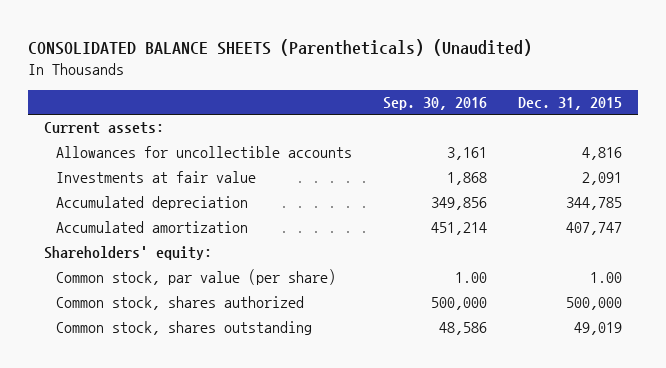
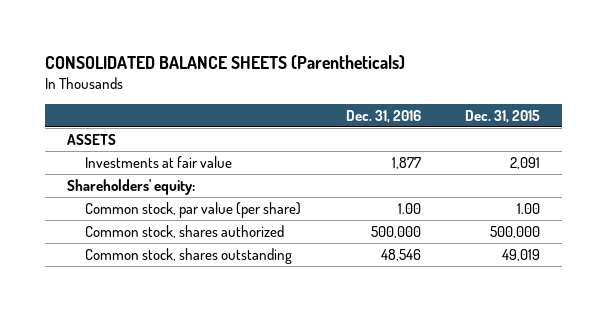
- CONSOLIDATED BALANCE SHEETS (Parentheticals) (Unaudited)
+ CONSOLIDATED BALANCE SHEETS (Parentheticals)
- | Sep. 30, 2016 | Dec. 31, 2015
+ | Dec. 31, 2016 | Dec. 31, 2015
- Current assets:
- Allowances for uncollectible accounts | 3,161 | 4,816
+ ASSETS
- Accumulated depreciation | 349,856 | 344,785
- Accumulated amortization | 451,214 | 407,747

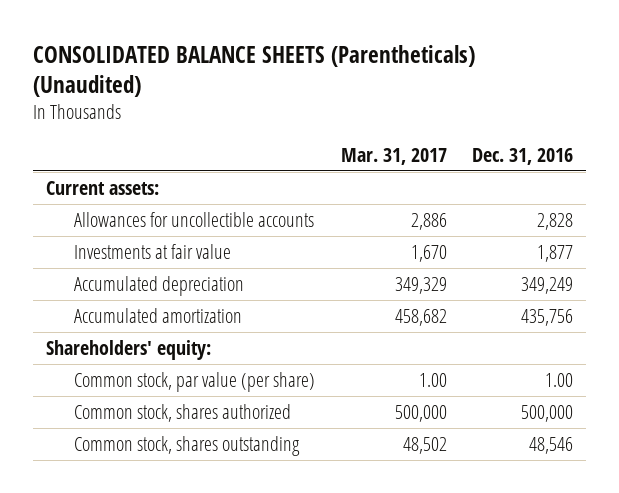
- CONSOLIDATED BALANCE SHEETS (Parentheticals)
+ CONSOLIDATED BALANCE SHEETS (Parentheticals) (Unaudited)
- | Dec. 31, 2016 | Dec. 31, 2015
+ | Mar. 31, 2017 | Dec. 31, 2016
- ASSETS
+ Current assets:
+ Allowances for uncollectible accounts | 2,886 | 2,828
+ Accumulated depreciation | 349,329 | 349,249
+ Accumulated amortization | 458,682 | 435,756

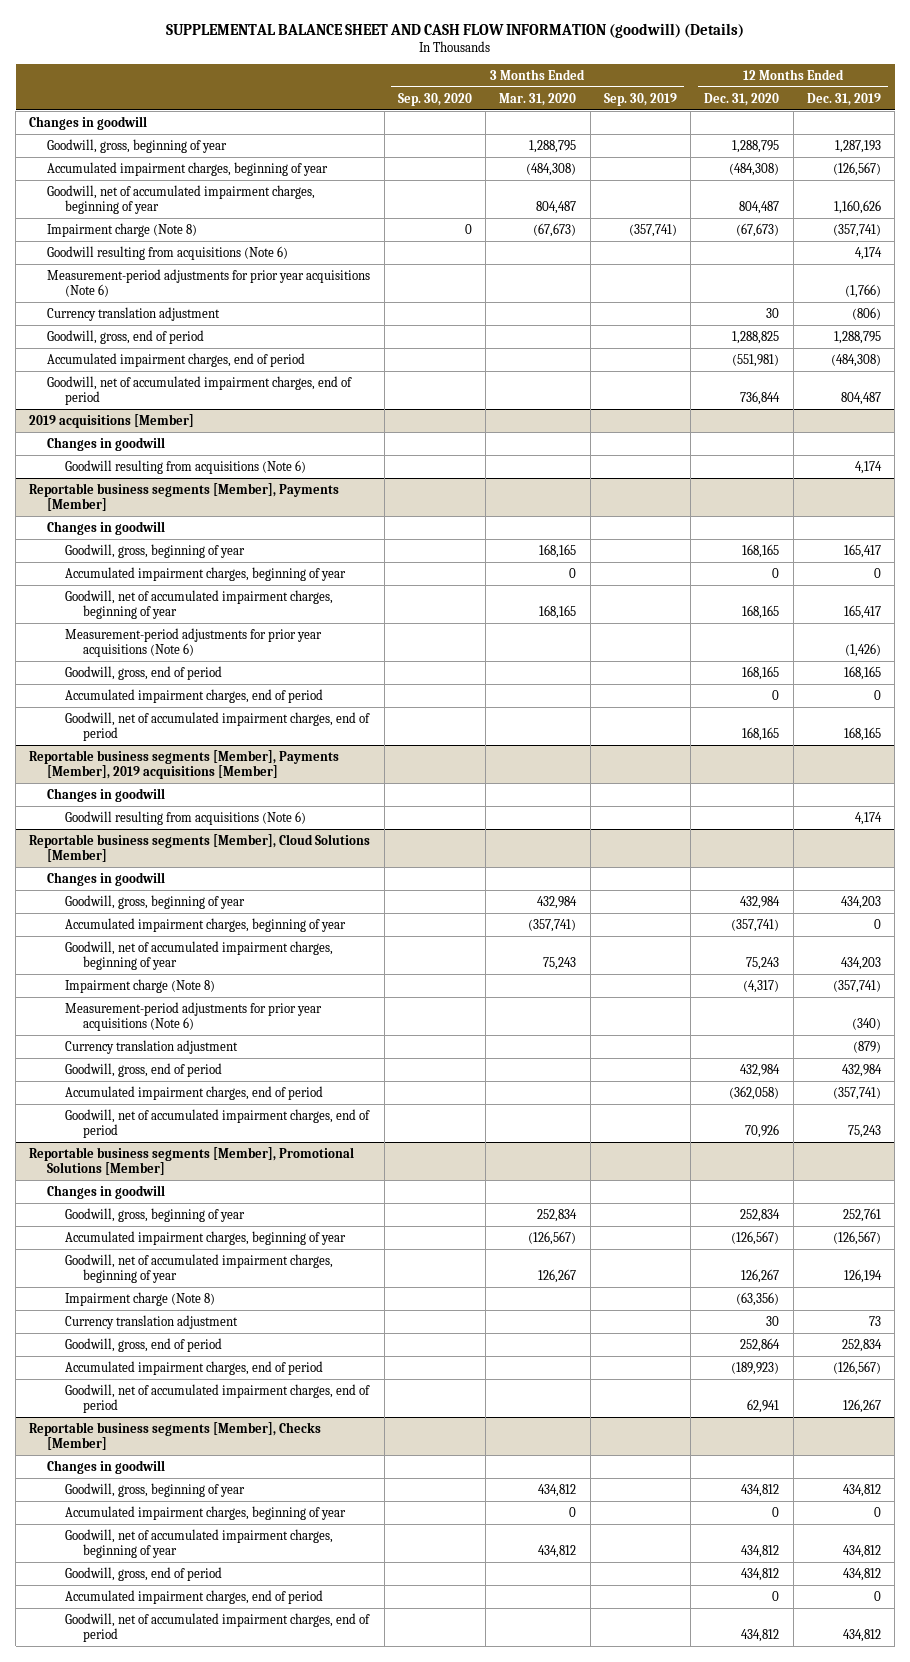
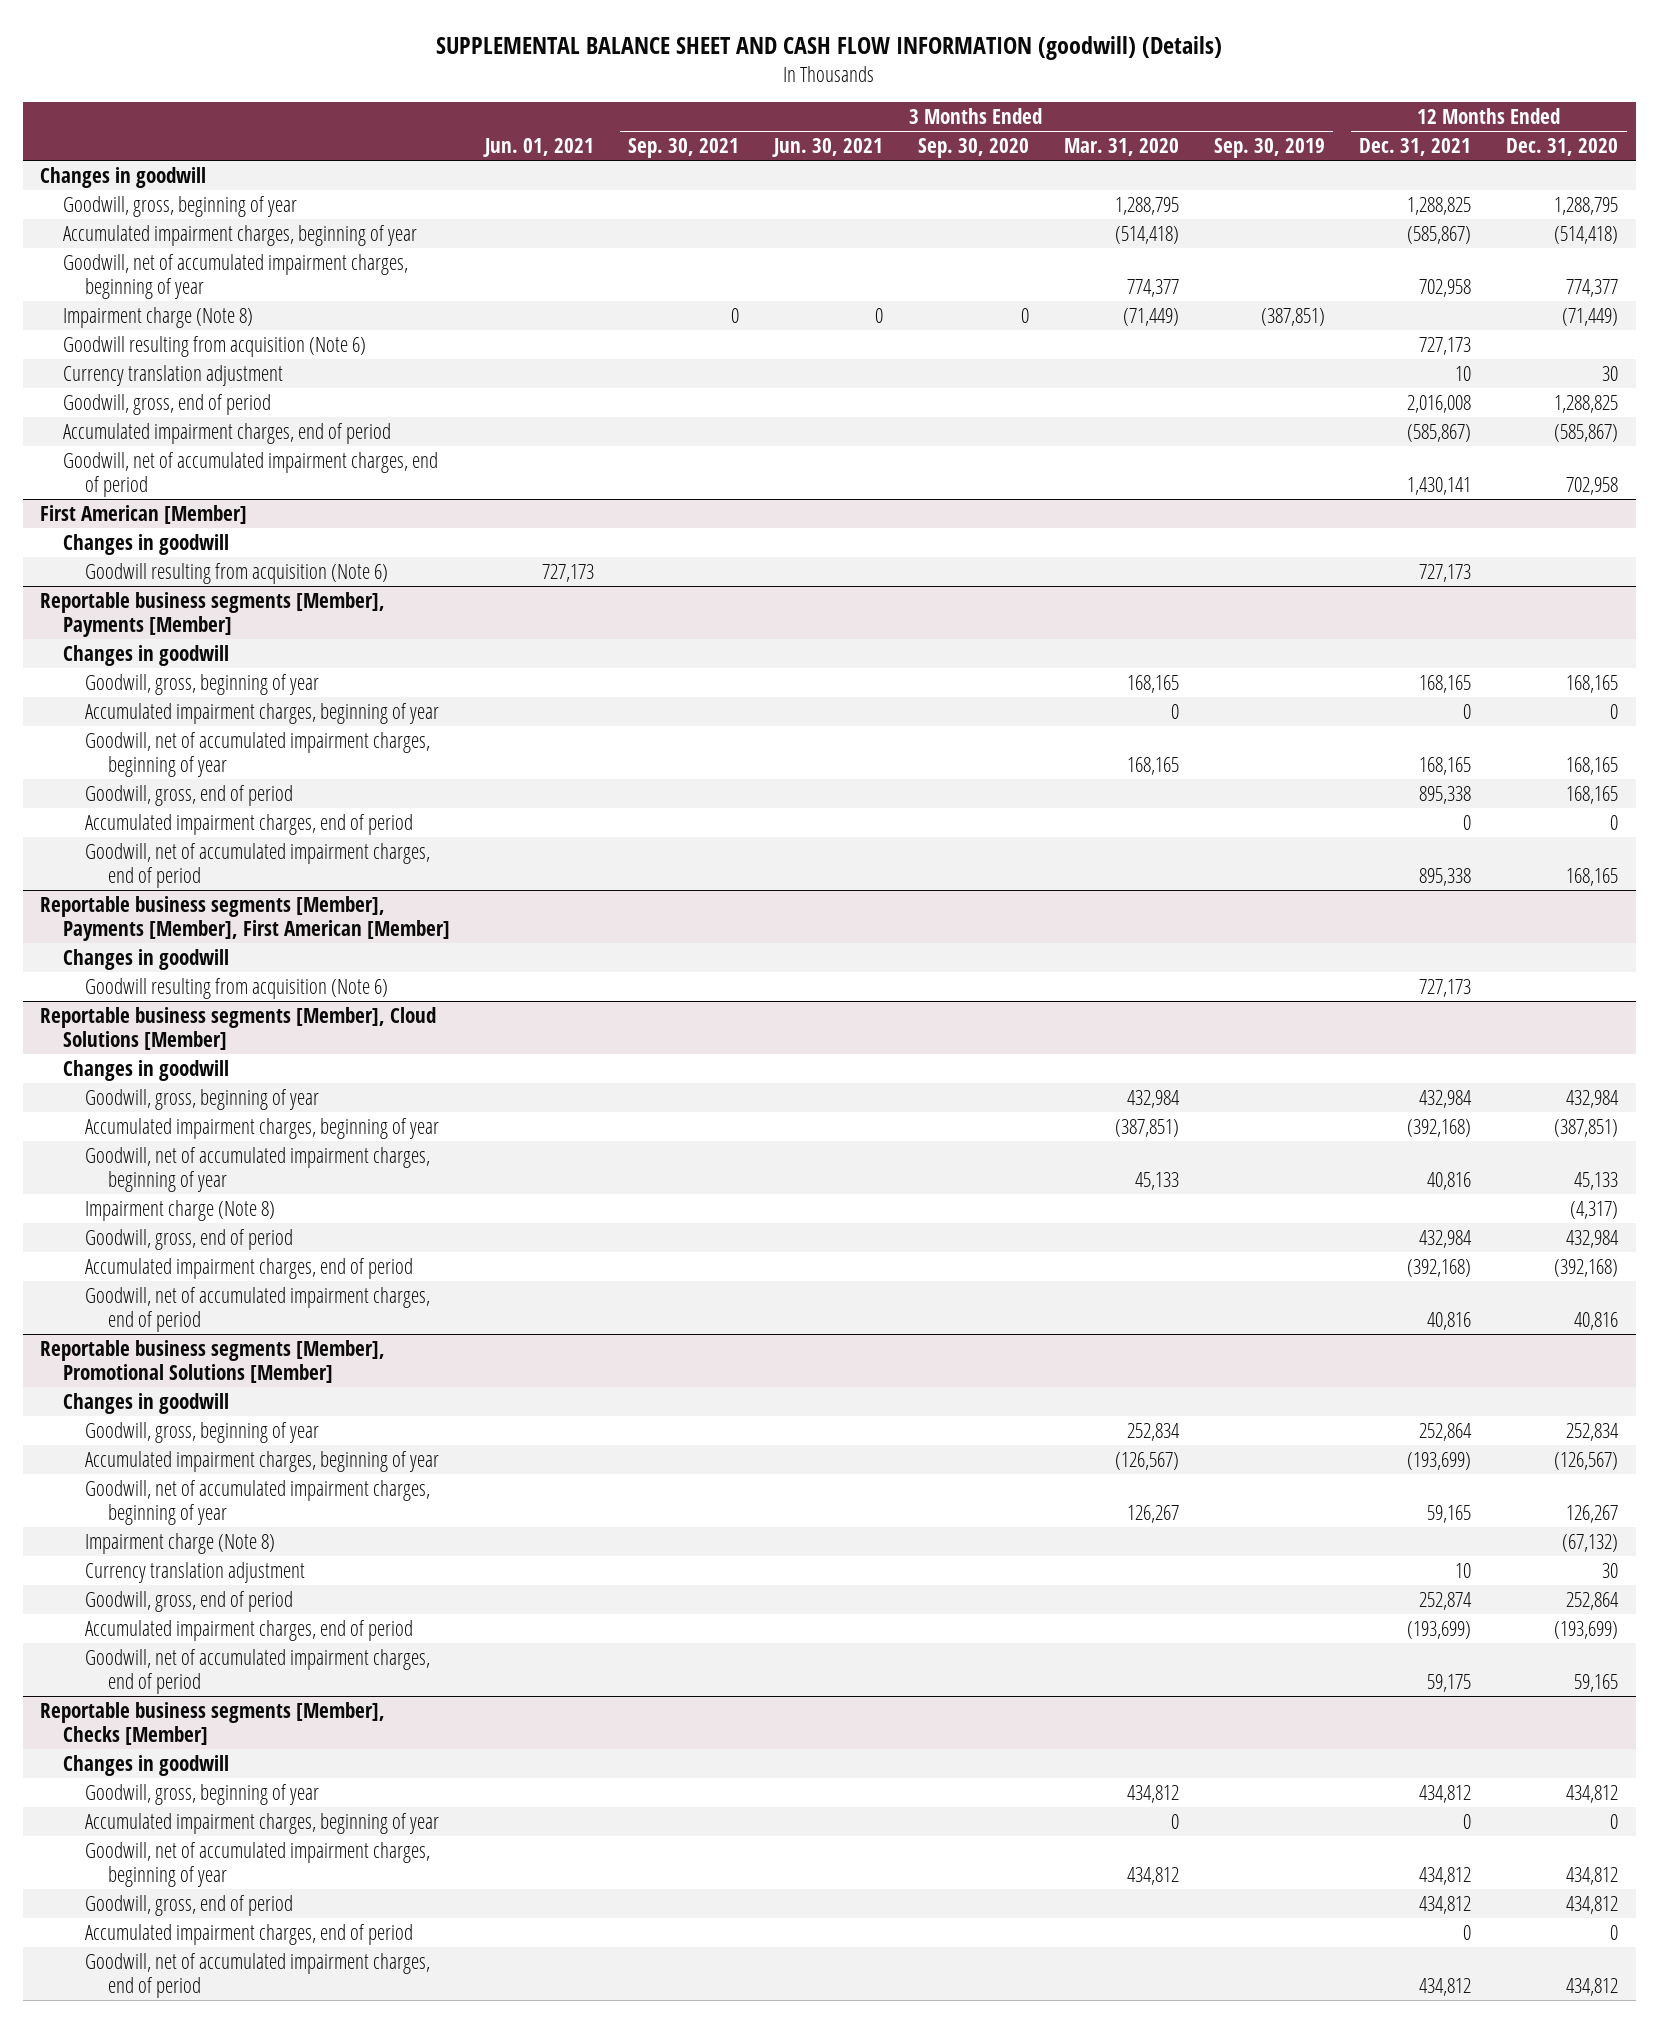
- | 3 Months Ended Sep. 30, 2020 | 3 Months Ended Mar. 31, 2020 | 3 Months Ended Sep. 30, 2019 | 12 Months Ended Dec. 31, 2020 | 12 Months Ended Dec. 31, 2019
+ | Jun. 01, 2021 | 3 Months Ended Sep. 30, 2021 | 3 Months Ended Jun. 30, 2021 | 3 Months Ended Sep. 30, 2020 | 3 Months Ended Mar. 31, 2020 | 3 Months Ended Sep. 30, 2019 | 12 Months Ended Dec. 31, 2021 | 12 Months Ended Dec. 31, 2020
- Accumulated impairment charges, beginning of year | | (484,308) | | (484,308) | (126,567)
- Goodwill, net of accumulated impairment charges, beginning of year | | 804,487 | | 804,487 | 1,160,626
- Impairment charge (Note 8) | 0 | (67,673) | (357,741) | (67,673) | (357,741)
- Goodwill resulting from acquisitions (Note 6) | | | | | 4,174
- Measurement-period adjustments for prior year acquisitions (Note 6) | | | | | (1,766)
+ Accumulated impairment charges, beginning of year | | | | | (514,418) | | (585,867) | (514,418)
+ Goodwill, net of accumulated impairment charges, beginning of year | | | | | 774,377 | | 702,958 | 774,377
+ Impairment charge (Note 8) | | 0 | 0 | 0 | (71,449) | (387,851) | | (71,449)
+ Goodwill resulting from acquisition (Note 6) | | | | | | | 727,173 |
- Accumulated impairment charges, end of period | | | | (551,981) | (484,308)
- Goodwill, net of accumulated impairment charges, end of period | | | | 736,844 | 804,487
- 2019 acquisitions [Member]
+ Accumulated impairment charges, end of period | | | | | | | (585,867) | (585,867)
+ Goodwill, net of accumulated impairment charges, end of period | | | | | | | 1,430,141 | 702,958
+ First American [Member]
- Goodwill resulting from acquisitions (Note 6) | | | | | 4,174
+ Goodwill resulting from acquisition (Note 6) | 727,173 | | | | | | 727,173 |
@ Reportable business segments [Member], Payments [Member]
- Measurement-period adjustments for prior year acquisitions (Note 6) | | | | | (1,426)
- Reportable business segments [Member], Payments [Member], 2019 acquisitions [Member]
+ Reportable business segments [Member], Payments [Member], First American [Member]
- Goodwill resulting from acquisitions (Note 6) | | | | | 4,174
+ Goodwill resulting from acquisition (Note 6) | | | | | | | 727,173 |
@ Reportable business segments [Member], Cloud Solutions [Member]
- Accumulated impairment charges, beginning of year | | (357,741) | | (357,741) | 0
- Goodwill, net of accumulated impairment charges, beginning of year | | 75,243 | | 75,243 | 434,203
+ Accumulated impairment charges, beginning of year | | | | | (387,851) | | (392,168) | (387,851)
+ Goodwill, net of accumulated impairment charges, beginning of year | | | | | 45,133 | | 40,816 | 45,133
- Measurement-period adjustments for prior year acquisitions (Note 6) | | | | | (340)
- Currency translation adjustment | | | | | (879)
- Accumulated impairment charges, end of period | | | | (362,058) | (357,741)
- Goodwill, net of accumulated impairment charges, end of period | | | | 70,926 | 75,243
+ Accumulated impairment charges, end of period | | | | | | | (392,168) | (392,168)
+ Goodwill, net of accumulated impairment charges, end of period | | | | | | | 40,816 | 40,816
@ Reportable business segments [Member], Promotional Solutions [Member]
- Impairment charge (Note 8) | | | | (63,356) |
+ Impairment charge (Note 8) | | | | | | | | (67,132)
- Accumulated impairment charges, end of period | | | | (189,923) | (126,567)
- Goodwill, net of accumulated impairment charges, end of period | | | | 62,941 | 126,267
+ Accumulated impairment charges, end of period | | | | | | | (193,699) | (193,699)
+ Goodwill, net of accumulated impairment charges, end of period | | | | | | | 59,175 | 59,165

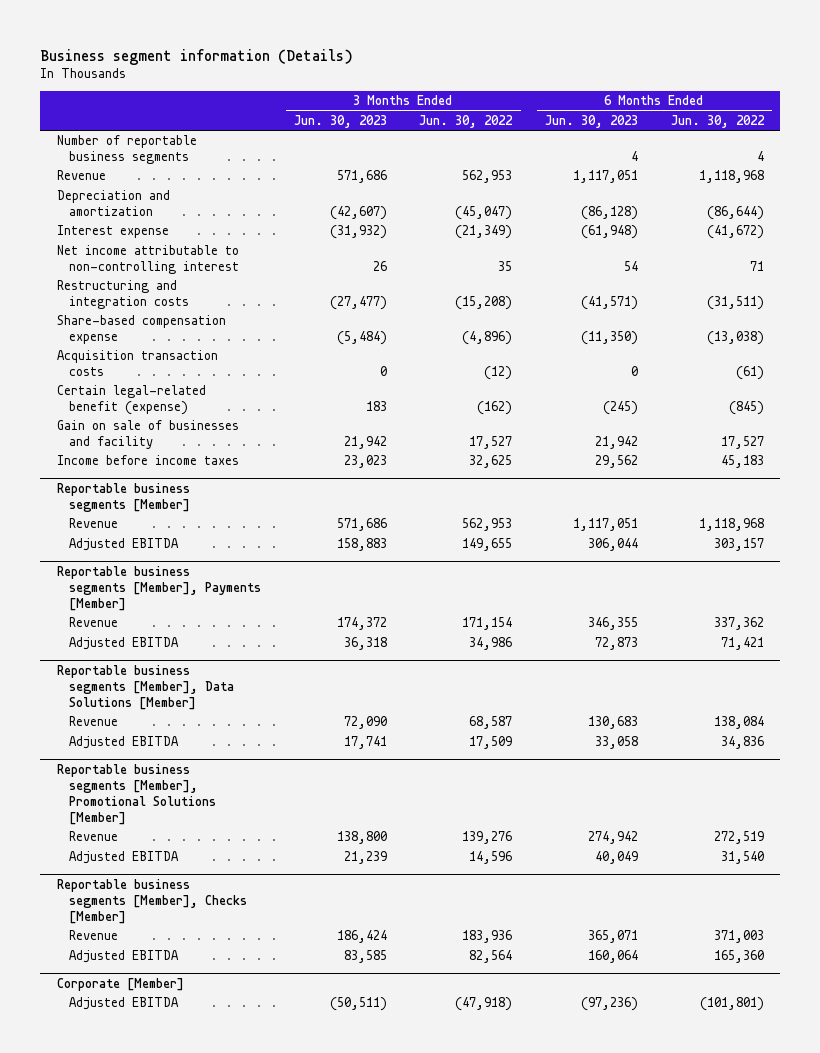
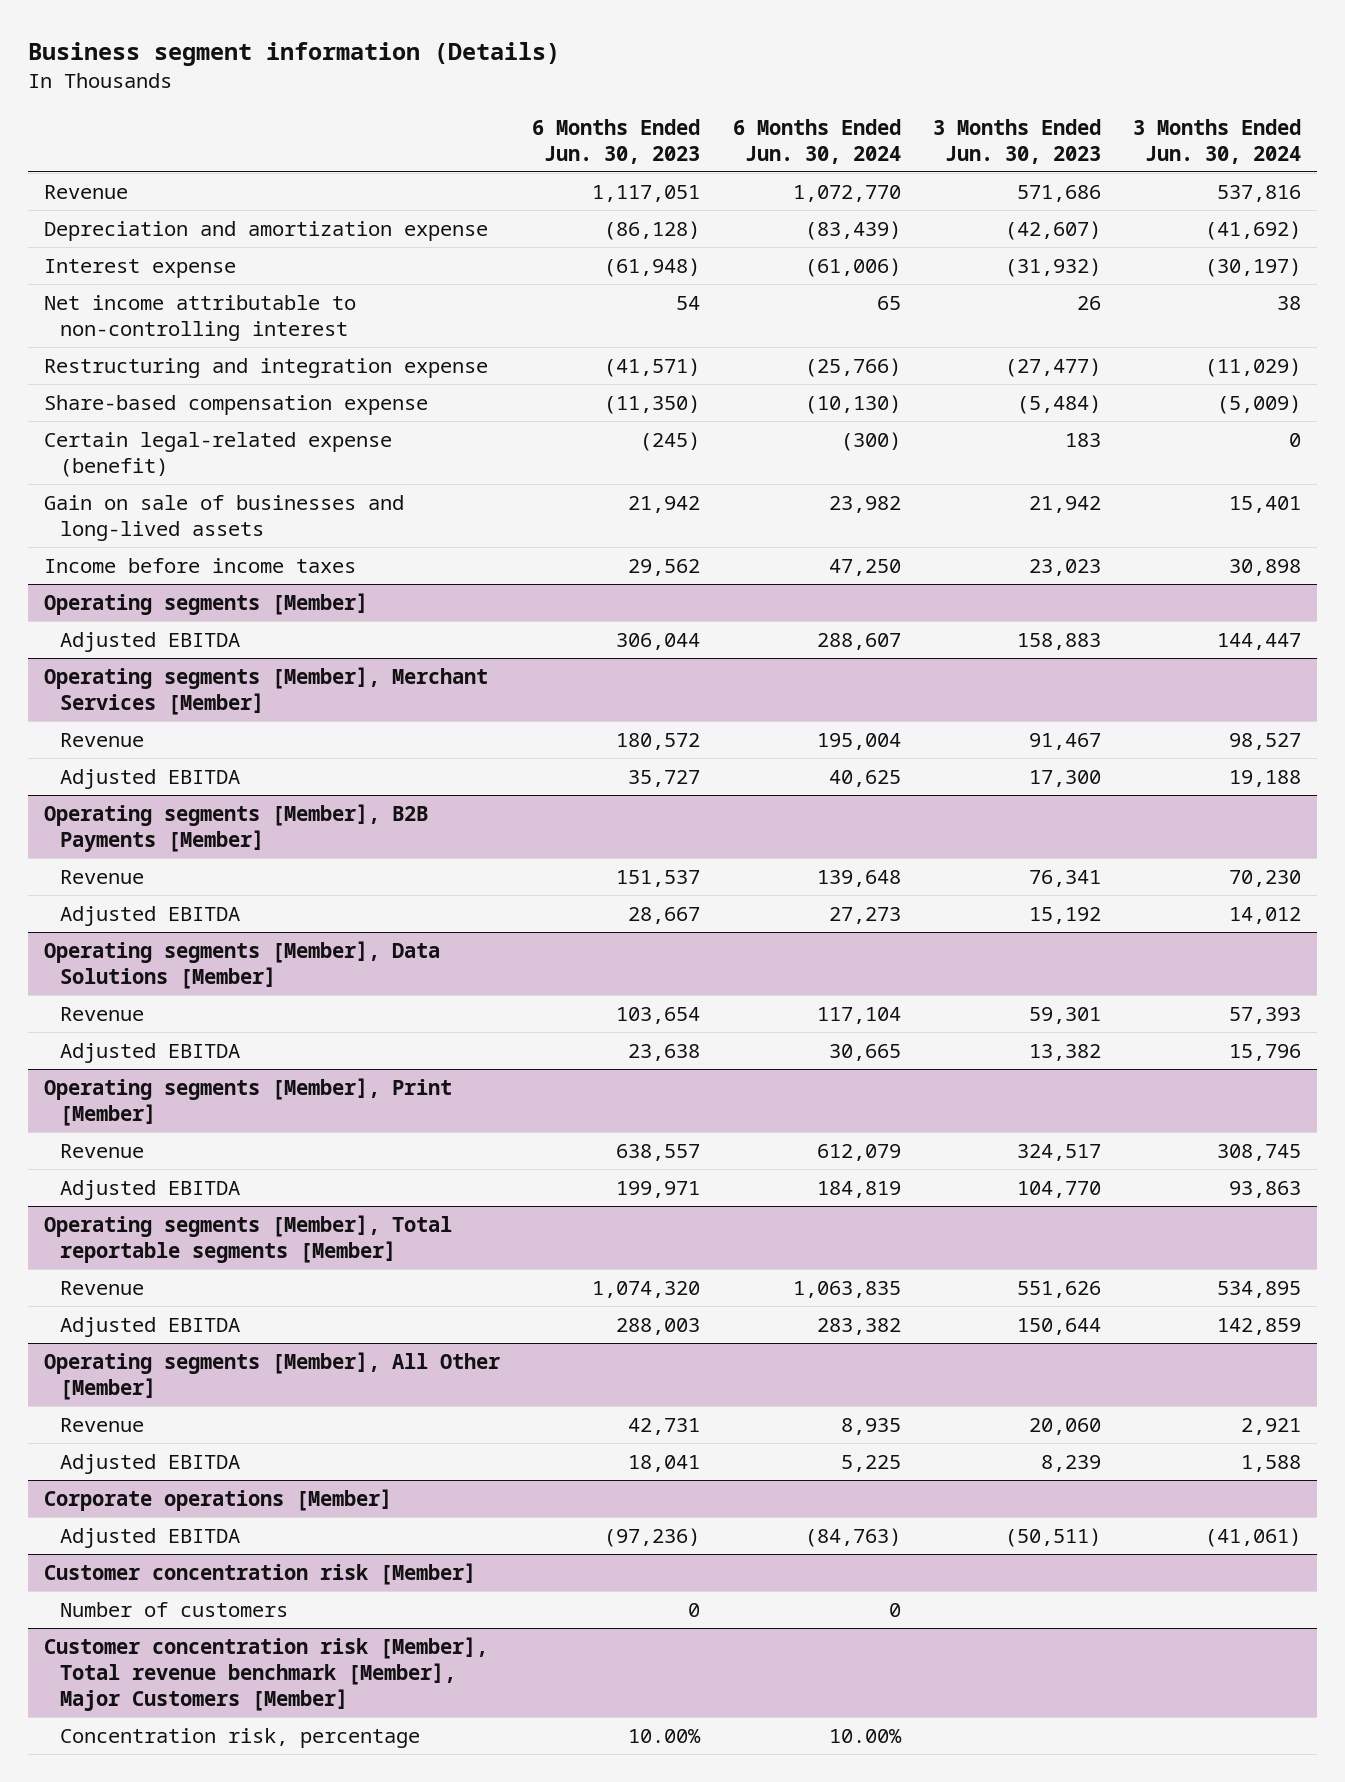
- | 3 Months Ended Jun. 30, 2023 | 3 Months Ended Jun. 30, 2022 | 6 Months Ended Jun. 30, 2023 | 6 Months Ended Jun. 30, 2022
+ | 6 Months Ended Jun. 30, 2023 | 6 Months Ended Jun. 30, 2024 | 3 Months Ended Jun. 30, 2023 | 3 Months Ended Jun. 30, 2024
- Number of reportable business segments | | | 4 | 4
- Depreciation and amortization | (42,607) | (45,047) | (86,128) | (86,644)
+ Depreciation and amortization expense | (86,128) | (83,439) | (42,607) | (41,692)
- Restructuring and integration costs | (27,477) | (15,208) | (41,571) | (31,511)
+ Restructuring and integration expense | (41,571) | (25,766) | (27,477) | (11,029)
- Acquisition transaction costs | 0 | (12) | 0 | (61)
- Certain legal-related benefit (expense) | 183 | (162) | (245) | (845)
- Gain on sale of businesses and facility | 21,942 | 17,527 | 21,942 | 17,527
+ Certain legal-related expense (benefit) | (245) | (300) | 183 | 0
+ Gain on sale of businesses and long-lived assets | 21,942 | 23,982 | 21,942 | 15,401
- Reportable business segments [Member]
- Revenue | 571,686 | 562,953 | 1,117,051 | 1,118,968
+ Operating segments [Member]
- Reportable business segments [Member], Payments [Member]
- Revenue | 174,372 | 171,154 | 346,355 | 337,362
- Adjusted EBITDA | 36,318 | 34,986 | 72,873 | 71,421
- Reportable business segments [Member], Data Solutions [Member]
- Revenue | 72,090 | 68,587 | 130,683 | 138,084
- Adjusted EBITDA | 17,741 | 17,509 | 33,058 | 34,836
- Reportable business segments [Member], Promotional Solutions [Member]
- Revenue | 138,800 | 139,276 | 274,942 | 272,519
- Adjusted EBITDA | 21,239 | 14,596 | 40,049 | 31,540
- Reportable business segments [Member], Checks [Member]
- Revenue | 186,424 | 183,936 | 365,071 | 371,003
- Adjusted EBITDA | 83,585 | 82,564 | 160,064 | 165,360
- Corporate [Member]
+ Operating segments [Member], Merchant Services [Member]
+ Revenue | 180,572 | 195,004 | 91,467 | 98,527
+ Adjusted EBITDA | 35,727 | 40,625 | 17,300 | 19,188
+ Operating segments [Member], B2B Payments [Member]
+ Revenue | 151,537 | 139,648 | 76,341 | 70,230
+ Adjusted EBITDA | 28,667 | 27,273 | 15,192 | 14,012
+ Operating segments [Member], Data Solutions [Member]
+ Revenue | 103,654 | 117,104 | 59,301 | 57,393
+ Adjusted EBITDA | 23,638 | 30,665 | 13,382 | 15,796
+ Operating segments [Member], Print [Member]
+ Revenue | 638,557 | 612,079 | 324,517 | 308,745
+ Adjusted EBITDA | 199,971 | 184,819 | 104,770 | 93,863
+ Operating segments [Member], Total reportable segments [Member]
+ Revenue | 1,074,320 | 1,063,835 | 551,626 | 534,895
+ Adjusted EBITDA | 288,003 | 283,382 | 150,644 | 142,859
+ Operating segments [Member], All Other [Member]
+ Revenue | 42,731 | 8,935 | 20,060 | 2,921
+ Adjusted EBITDA | 18,041 | 5,225 | 8,239 | 1,588
+ Corporate operations [Member]
+ Customer concentration risk [Member]
+ Number of customers | 0 | 0 | |
+ Customer concentration risk [Member], Total revenue benchmark [Member], Major Customers [Member]
+ Concentration risk, percentage | 10.00% | 10.00% | |

